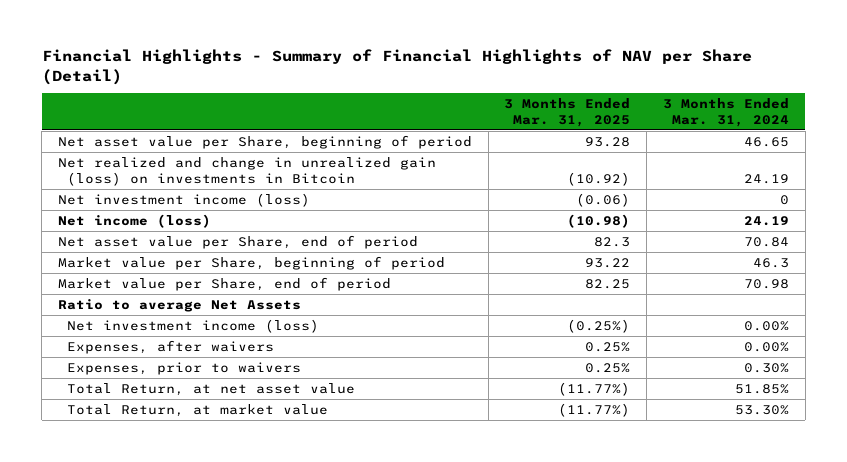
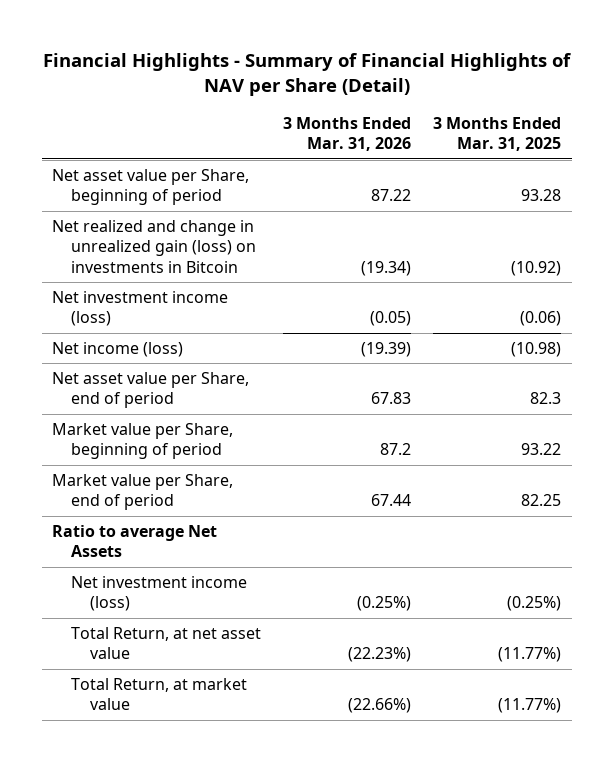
- | 3 Months Ended Mar. 31, 2025 | 3 Months Ended Mar. 31, 2024
+ | 3 Months Ended Mar. 31, 2026 | 3 Months Ended Mar. 31, 2025
- Expenses, after waivers | 0.25% | 0.00%
- Expenses, prior to waivers | 0.25% | 0.30%

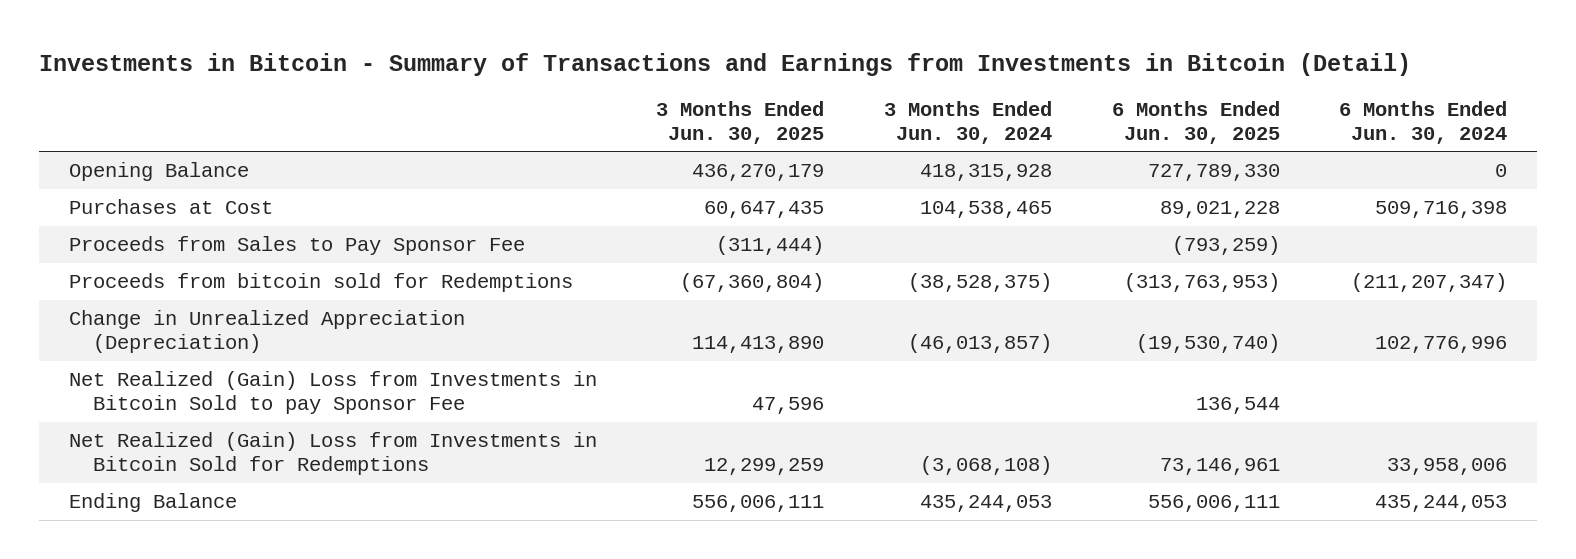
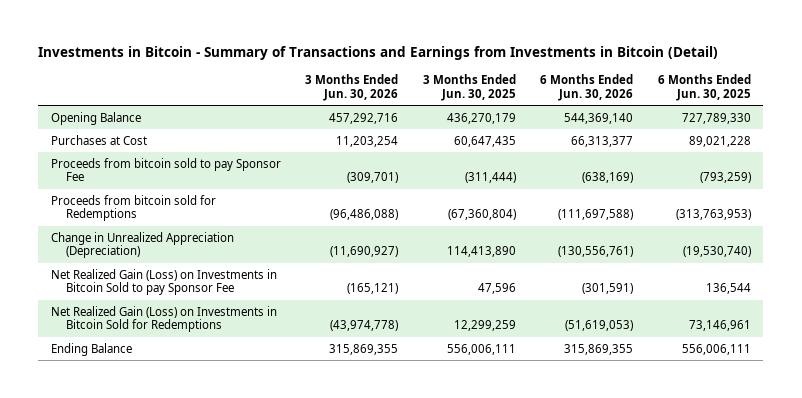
- | 3 Months Ended Jun. 30, 2025 | 3 Months Ended Jun. 30, 2024 | 6 Months Ended Jun. 30, 2025 | 6 Months Ended Jun. 30, 2024
+ | 3 Months Ended Jun. 30, 2026 | 3 Months Ended Jun. 30, 2025 | 6 Months Ended Jun. 30, 2026 | 6 Months Ended Jun. 30, 2025
- Proceeds from Sales to Pay Sponsor Fee | (311,444) | | (793,259) |
+ Proceeds from bitcoin sold to pay Sponsor Fee | (309,701) | (311,444) | (638,169) | (793,259)
- Net Realized (Gain) Loss from Investments in Bitcoin Sold to pay Sponsor Fee | 47,596 | | 136,544 |
- Net Realized (Gain) Loss from Investments in Bitcoin Sold for Redemptions | 12,299,259 | (3,068,108) | 73,146,961 | 33,958,006
+ Net Realized Gain (Loss) on Investments in Bitcoin Sold to pay Sponsor Fee | (165,121) | 47,596 | (301,591) | 136,544
+ Net Realized Gain (Loss) on Investments in Bitcoin Sold for Redemptions | (43,974,778) | 12,299,259 | (51,619,053) | 73,146,961

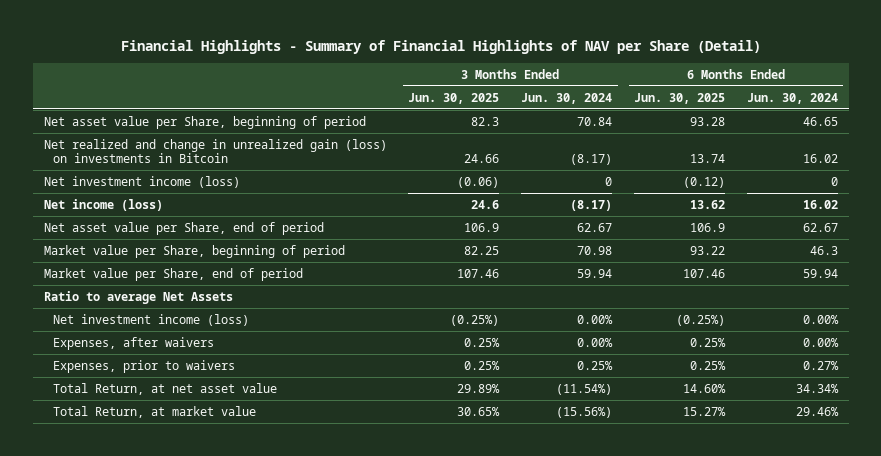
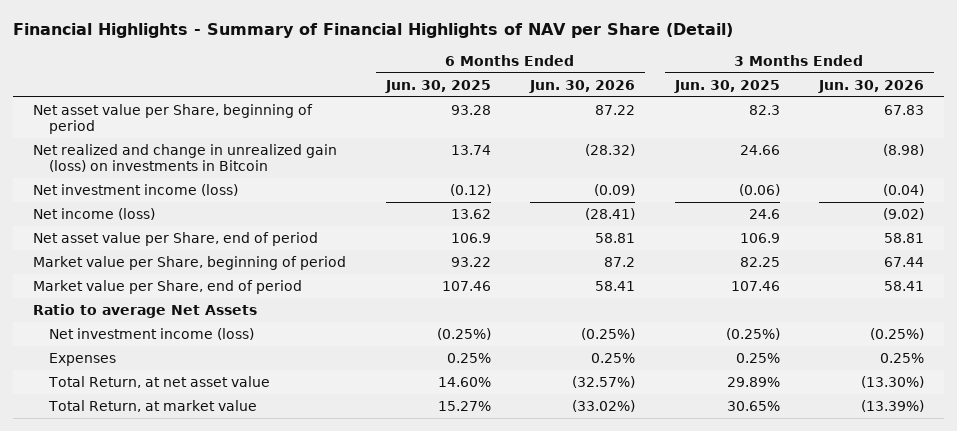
- | 3 Months Ended Jun. 30, 2025 | 3 Months Ended Jun. 30, 2024 | 6 Months Ended Jun. 30, 2025 | 6 Months Ended Jun. 30, 2024
+ | 6 Months Ended Jun. 30, 2025 | 6 Months Ended Jun. 30, 2026 | 3 Months Ended Jun. 30, 2025 | 3 Months Ended Jun. 30, 2026
- Expenses, after waivers | 0.25% | 0.00% | 0.25% | 0.00%
- Expenses, prior to waivers | 0.25% | 0.25% | 0.25% | 0.27%
+ Expenses | 0.25% | 0.25% | 0.25% | 0.25%

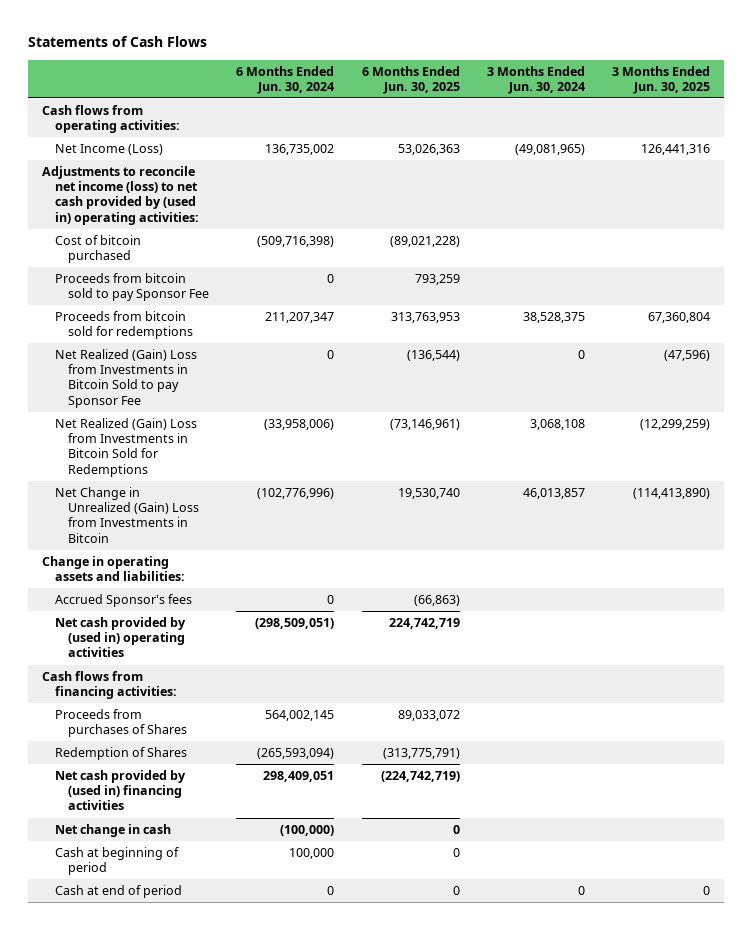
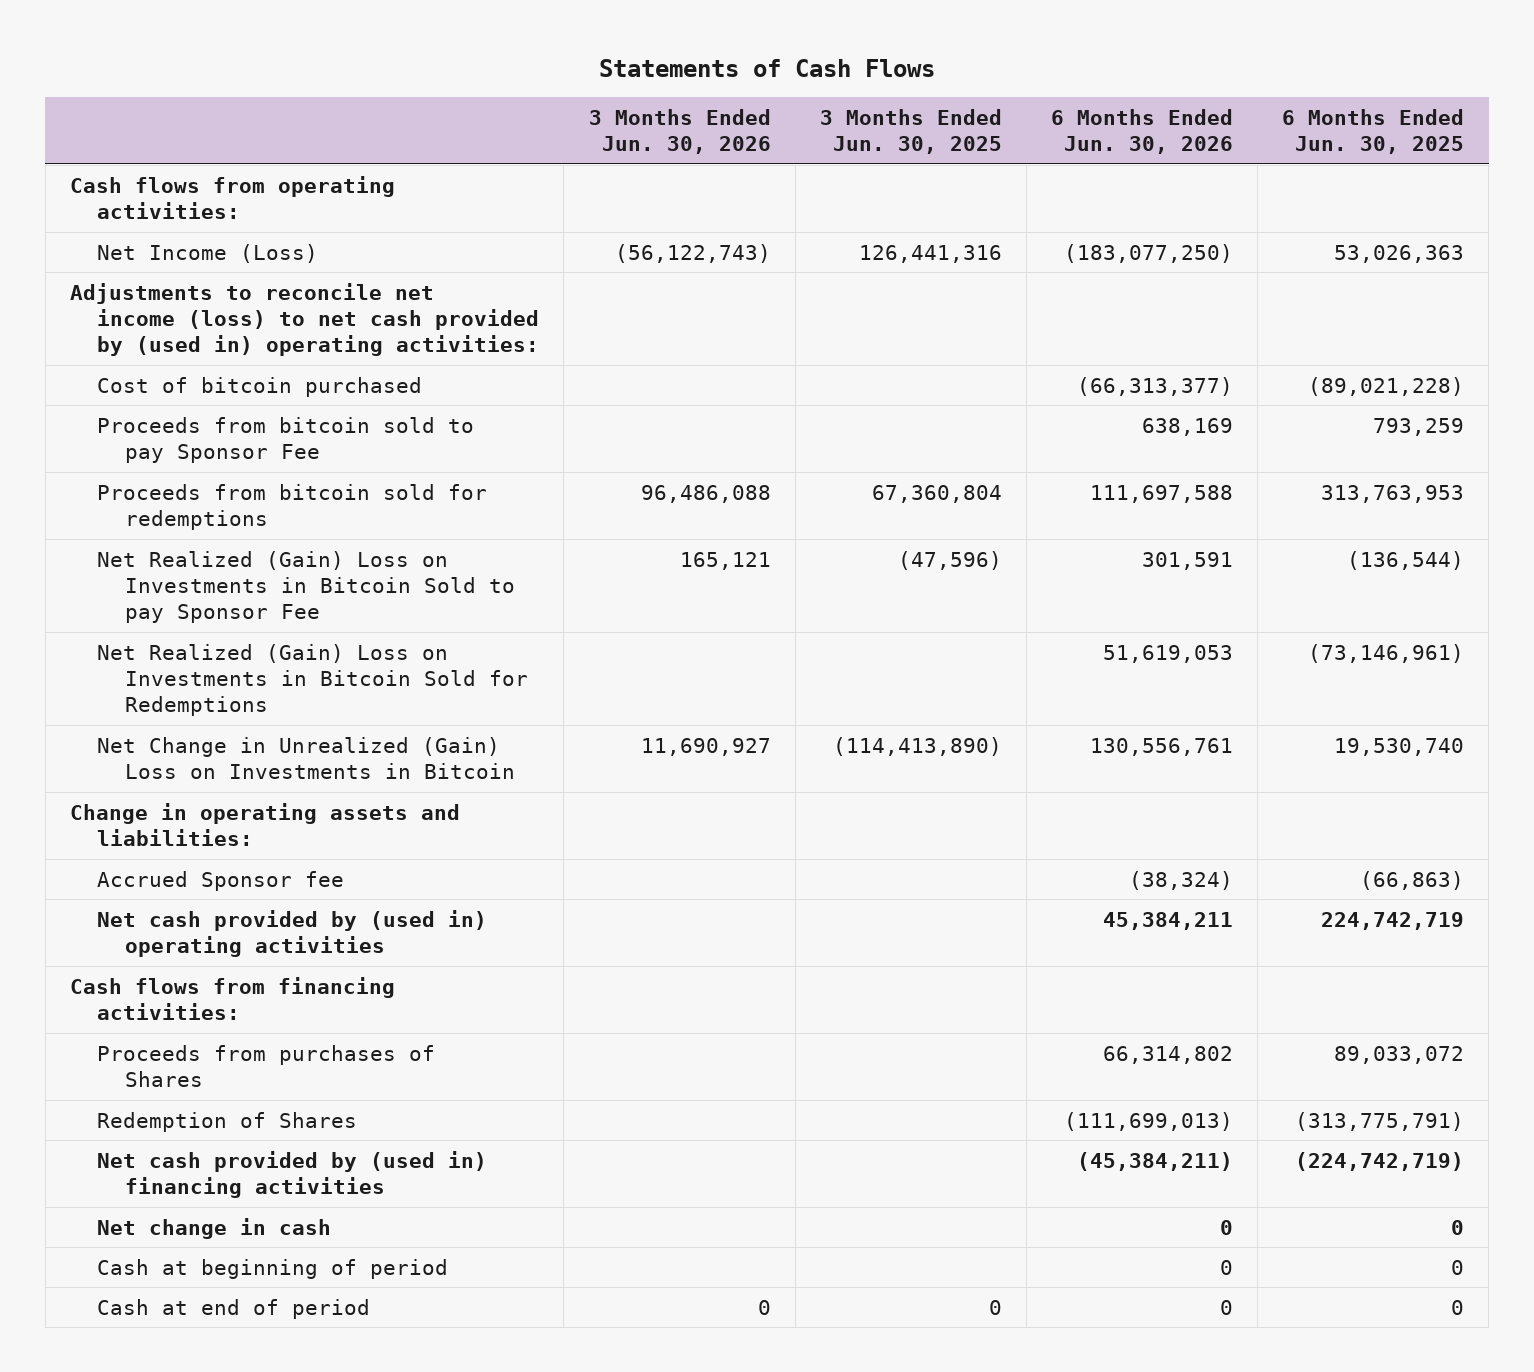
- | 6 Months Ended Jun. 30, 2024 | 6 Months Ended Jun. 30, 2025 | 3 Months Ended Jun. 30, 2024 | 3 Months Ended Jun. 30, 2025
+ | 3 Months Ended Jun. 30, 2026 | 3 Months Ended Jun. 30, 2025 | 6 Months Ended Jun. 30, 2026 | 6 Months Ended Jun. 30, 2025
- Net Realized (Gain) Loss from Investments in Bitcoin Sold to pay Sponsor Fee | 0 | (136,544) | 0 | (47,596)
- Net Realized (Gain) Loss from Investments in Bitcoin Sold for Redemptions | (33,958,006) | (73,146,961) | 3,068,108 | (12,299,259)
- Net Change in Unrealized (Gain) Loss from Investments in Bitcoin | (102,776,996) | 19,530,740 | 46,013,857 | (114,413,890)
+ Net Realized (Gain) Loss on Investments in Bitcoin Sold to pay Sponsor Fee | 165,121 | (47,596) | 301,591 | (136,544)
+ Net Realized (Gain) Loss on Investments in Bitcoin Sold for Redemptions | | | 51,619,053 | (73,146,961)
+ Net Change in Unrealized (Gain) Loss on Investments in Bitcoin | 11,690,927 | (114,413,890) | 130,556,761 | 19,530,740
- Accrued Sponsor's fees | 0 | (66,863) | |
+ Accrued Sponsor fee | | | (38,324) | (66,863)

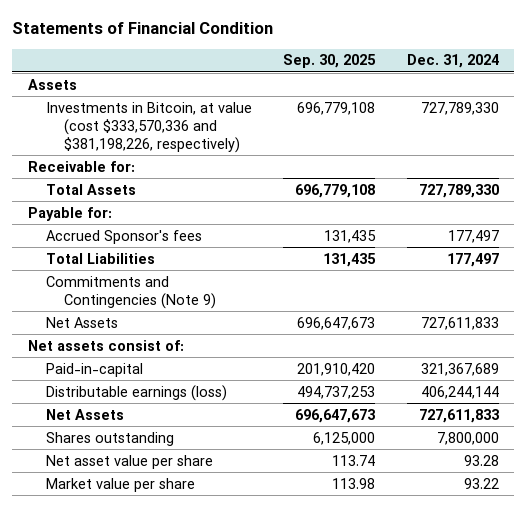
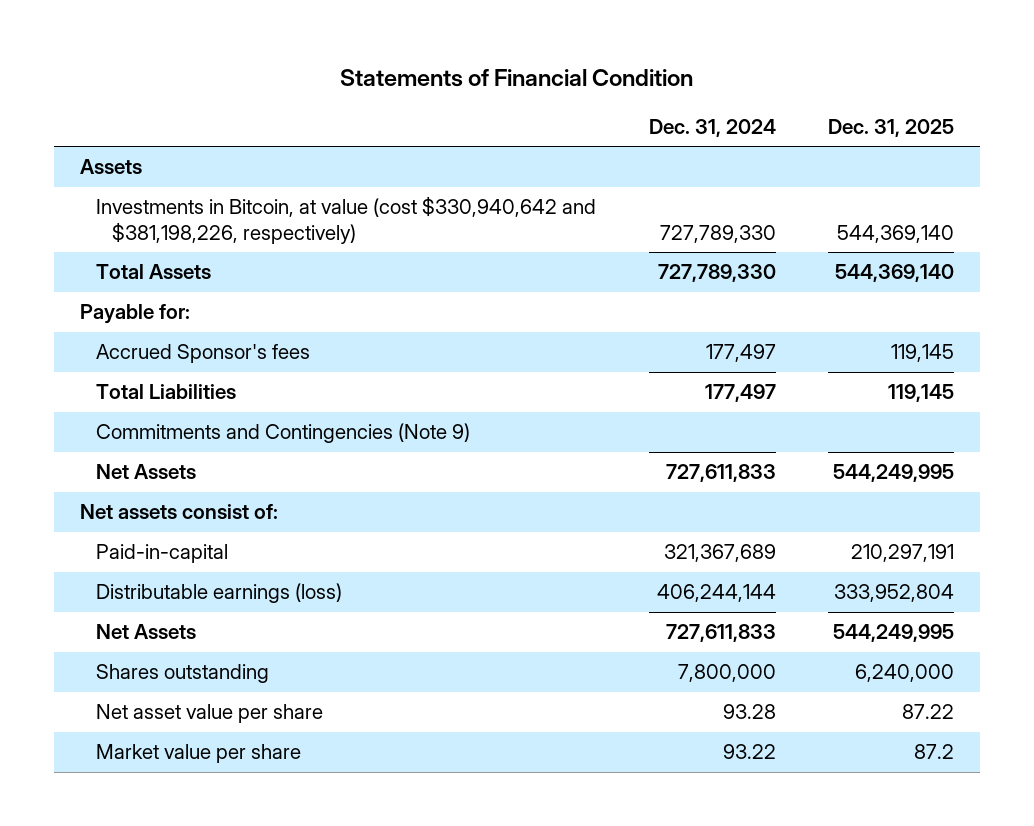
- | Sep. 30, 2025 | Dec. 31, 2024
+ | Dec. 31, 2024 | Dec. 31, 2025
- Investments in Bitcoin, at value (cost $333,570,336 and $381,198,226, respectively) | 696,779,108 | 727,789,330
- Receivable for:
+ Investments in Bitcoin, at value (cost $330,940,642 and $381,198,226, respectively) | 727,789,330 | 544,369,140

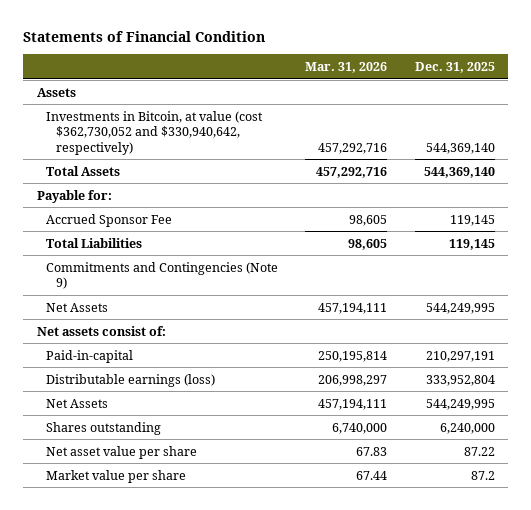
- | Dec. 31, 2024 | Dec. 31, 2025
+ | Mar. 31, 2026 | Dec. 31, 2025
- Investments in Bitcoin, at value (cost $330,940,642 and $381,198,226, respectively) | 727,789,330 | 544,369,140
+ Investments in Bitcoin, at value (cost $362,730,052 and $330,940,642, respectively) | 457,292,716 | 544,369,140
- Accrued Sponsor's fees | 177,497 | 119,145
+ Accrued Sponsor Fee | 98,605 | 119,145

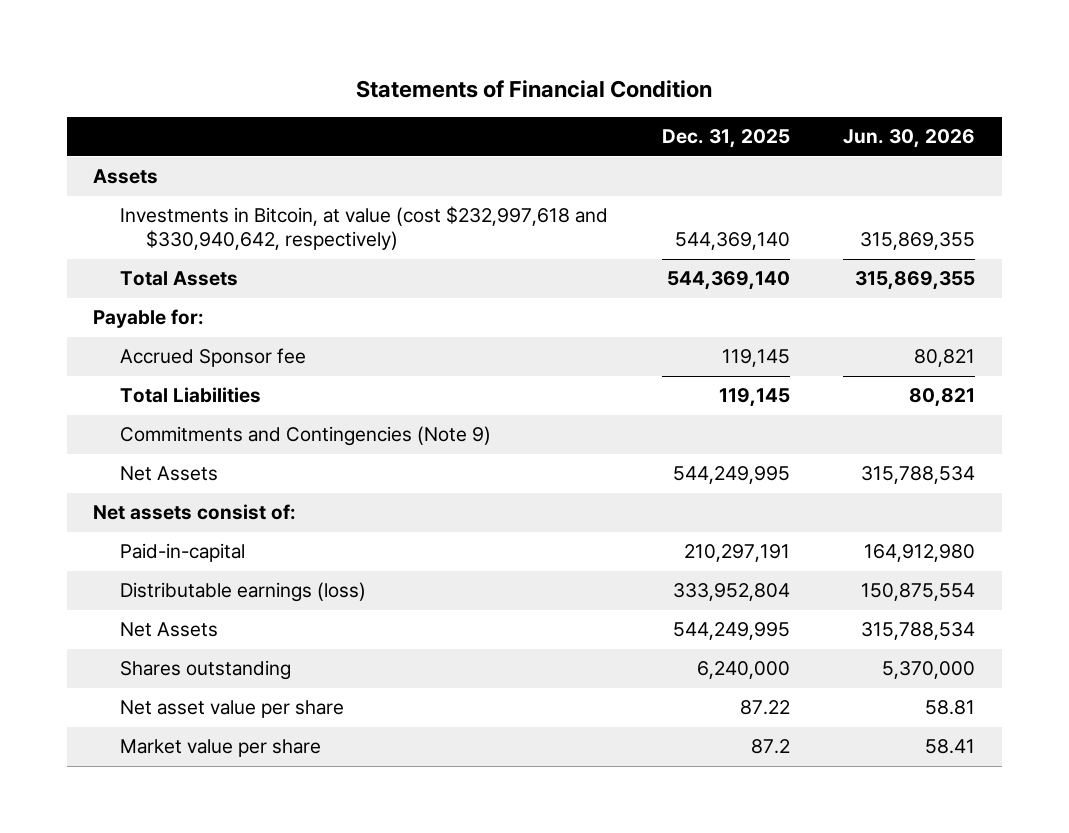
- | Mar. 31, 2026 | Dec. 31, 2025
+ | Dec. 31, 2025 | Jun. 30, 2026
- Investments in Bitcoin, at value (cost $362,730,052 and $330,940,642, respectively) | 457,292,716 | 544,369,140
+ Investments in Bitcoin, at value (cost $232,997,618 and $330,940,642, respectively) | 544,369,140 | 315,869,355
- Accrued Sponsor Fee | 98,605 | 119,145
+ Accrued Sponsor fee | 119,145 | 80,821

